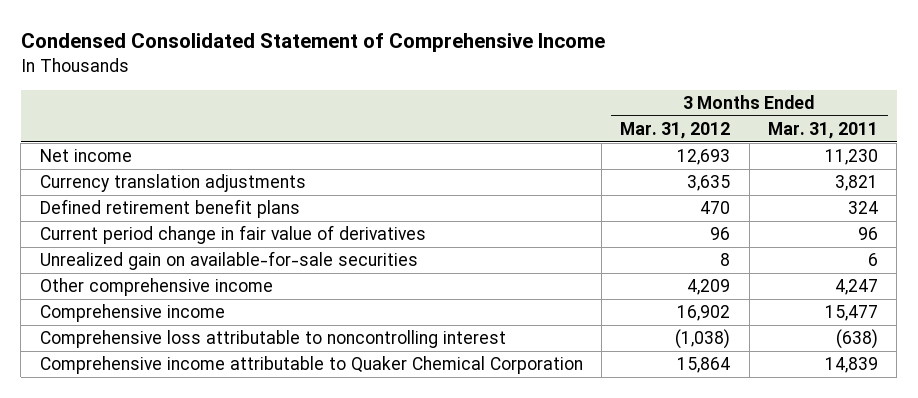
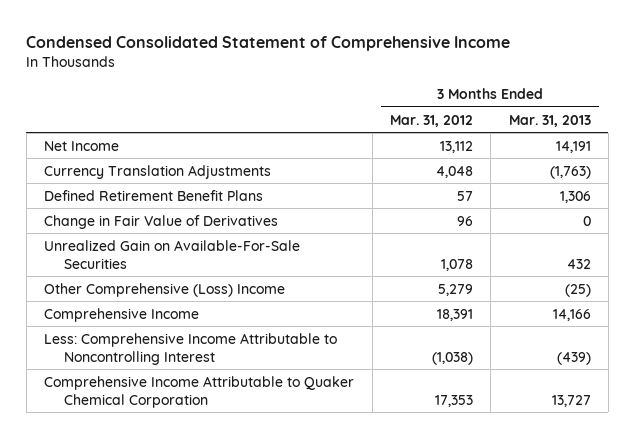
- | 3 Months Ended Mar. 31, 2012 | 3 Months Ended Mar. 31, 2011
+ | 3 Months Ended Mar. 31, 2012 | 3 Months Ended Mar. 31, 2013
- Net income | 12,693 | 11,230
- Currency translation adjustments | 3,635 | 3,821
- Defined retirement benefit plans | 470 | 324
- Current period change in fair value of derivatives | 96 | 96
- Unrealized gain on available-for-sale securities | 8 | 6
- Other comprehensive income | 4,209 | 4,247
- Comprehensive income | 16,902 | 15,477
- Comprehensive loss attributable to noncontrolling interest | (1,038) | (638)
- Comprehensive income attributable to Quaker Chemical Corporation | 15,864 | 14,839
+ Net Income | 13,112 | 14,191
+ Currency Translation Adjustments | 4,048 | (1,763)
+ Defined Retirement Benefit Plans | 57 | 1,306
+ Change in Fair Value of Derivatives | 96 | 0
+ Unrealized Gain on Available-For-Sale Securities | 1,078 | 432
+ Other Comprehensive (Loss) Income | 5,279 | (25)
+ Comprehensive Income | 18,391 | 14,166
+ Less: Comprehensive Income Attributable to Noncontrolling Interest | (1,038) | (439)
+ Comprehensive Income Attributable to Quaker Chemical Corporation | 17,353 | 13,727

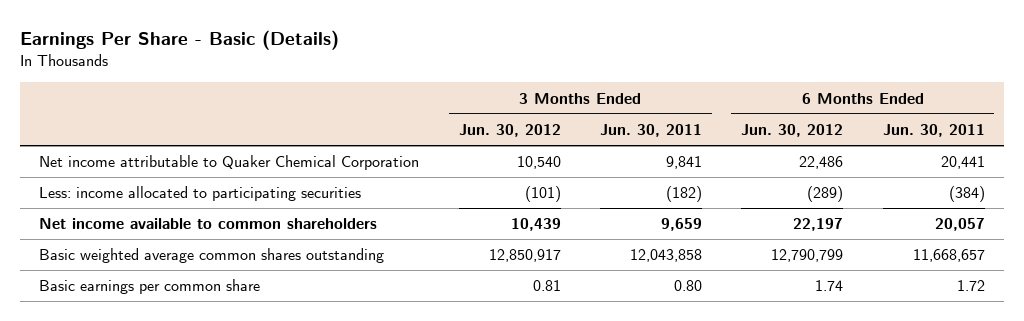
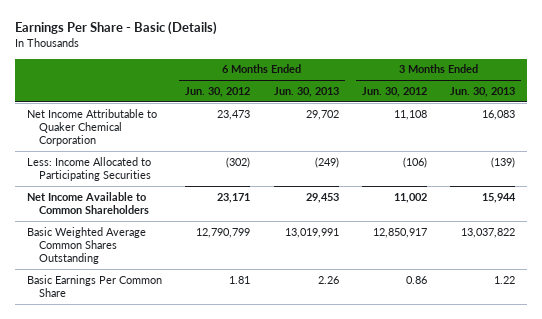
- | 3 Months Ended Jun. 30, 2012 | 3 Months Ended Jun. 30, 2011 | 6 Months Ended Jun. 30, 2012 | 6 Months Ended Jun. 30, 2011
+ | 6 Months Ended Jun. 30, 2012 | 6 Months Ended Jun. 30, 2013 | 3 Months Ended Jun. 30, 2012 | 3 Months Ended Jun. 30, 2013
- Net income attributable to Quaker Chemical Corporation | 10,540 | 9,841 | 22,486 | 20,441
- Less: income allocated to participating securities | (101) | (182) | (289) | (384)
- Net income available to common shareholders | 10,439 | 9,659 | 22,197 | 20,057
- Basic weighted average common shares outstanding | 12,850,917 | 12,043,858 | 12,790,799 | 11,668,657
- Basic earnings per common share | 0.81 | 0.80 | 1.74 | 1.72
+ Net Income Attributable to Quaker Chemical Corporation | 23,473 | 29,702 | 11,108 | 16,083
+ Less: Income Allocated to Participating Securities | (302) | (249) | (106) | (139)
+ Net Income Available to Common Shareholders | 23,171 | 29,453 | 11,002 | 15,944
+ Basic Weighted Average Common Shares Outstanding | 12,790,799 | 13,019,991 | 12,850,917 | 13,037,822
+ Basic Earnings Per Common Share | 1.81 | 2.26 | 0.86 | 1.22

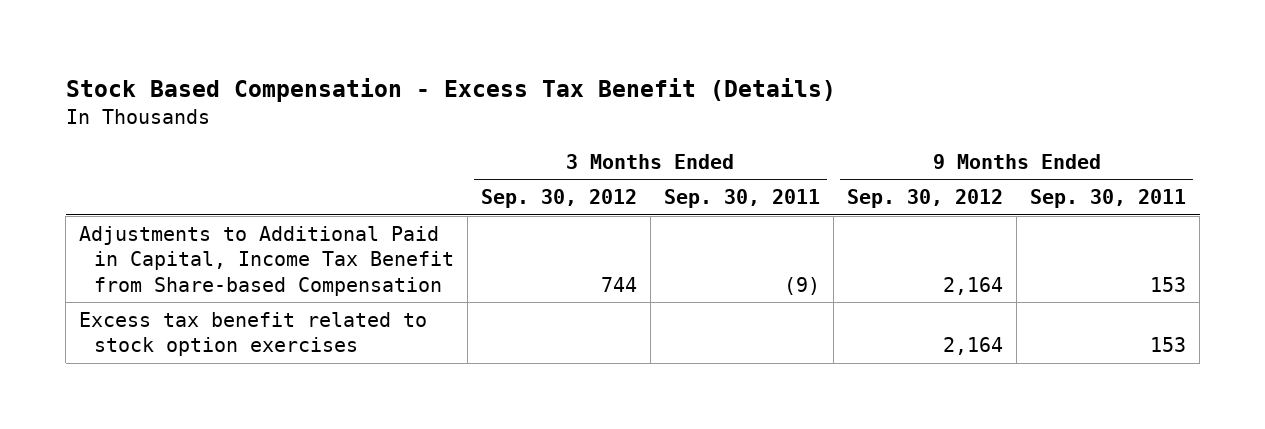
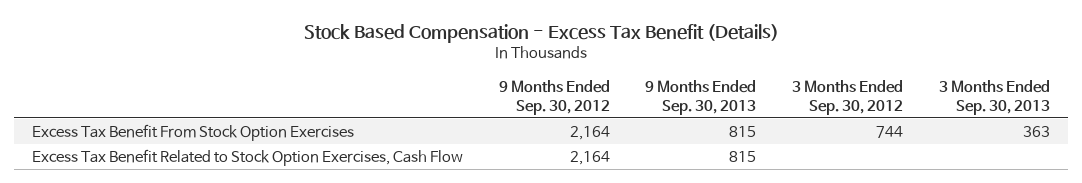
- | 3 Months Ended Sep. 30, 2012 | 3 Months Ended Sep. 30, 2011 | 9 Months Ended Sep. 30, 2012 | 9 Months Ended Sep. 30, 2011
+ | 9 Months Ended Sep. 30, 2012 | 9 Months Ended Sep. 30, 2013 | 3 Months Ended Sep. 30, 2012 | 3 Months Ended Sep. 30, 2013
- Adjustments to Additional Paid in Capital, Income Tax Benefit from Share-based Compensation | 744 | (9) | 2,164 | 153
- Excess tax benefit related to stock option exercises | | | 2,164 | 153
+ Excess Tax Benefit From Stock Option Exercises | 2,164 | 815 | 744 | 363
+ Excess Tax Benefit Related to Stock Option Exercises, Cash Flow | 2,164 | 815 | |

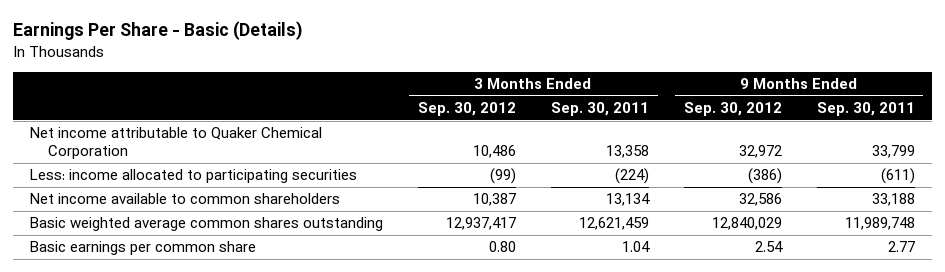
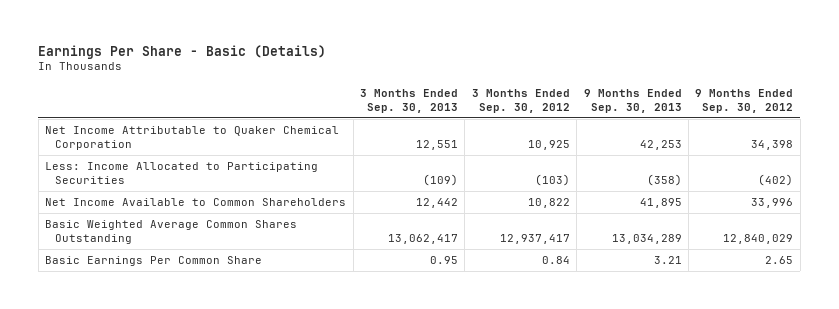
- | 3 Months Ended Sep. 30, 2012 | 3 Months Ended Sep. 30, 2011 | 9 Months Ended Sep. 30, 2012 | 9 Months Ended Sep. 30, 2011
+ | 3 Months Ended Sep. 30, 2013 | 3 Months Ended Sep. 30, 2012 | 9 Months Ended Sep. 30, 2013 | 9 Months Ended Sep. 30, 2012
- Net income attributable to Quaker Chemical Corporation | 10,486 | 13,358 | 32,972 | 33,799
- Less: income allocated to participating securities | (99) | (224) | (386) | (611)
- Net income available to common shareholders | 10,387 | 13,134 | 32,586 | 33,188
- Basic weighted average common shares outstanding | 12,937,417 | 12,621,459 | 12,840,029 | 11,989,748
- Basic earnings per common share | 0.80 | 1.04 | 2.54 | 2.77
+ Net Income Attributable to Quaker Chemical Corporation | 12,551 | 10,925 | 42,253 | 34,398
+ Less: Income Allocated to Participating Securities | (109) | (103) | (358) | (402)
+ Net Income Available to Common Shareholders | 12,442 | 10,822 | 41,895 | 33,996
+ Basic Weighted Average Common Shares Outstanding | 13,062,417 | 12,937,417 | 13,034,289 | 12,840,029
+ Basic Earnings Per Common Share | 0.95 | 0.84 | 3.21 | 2.65

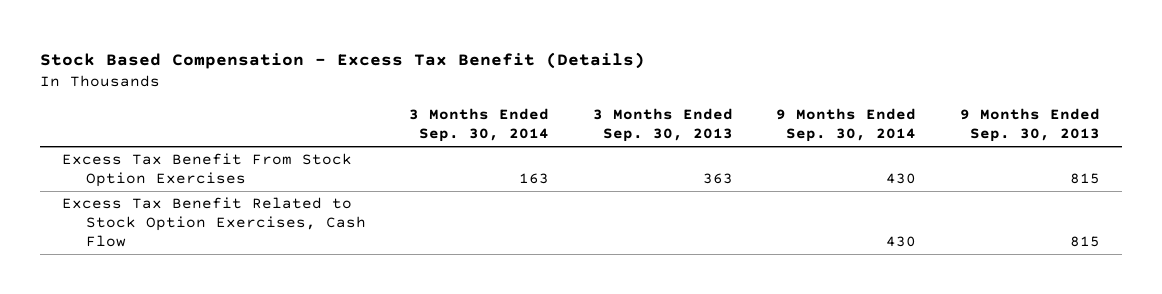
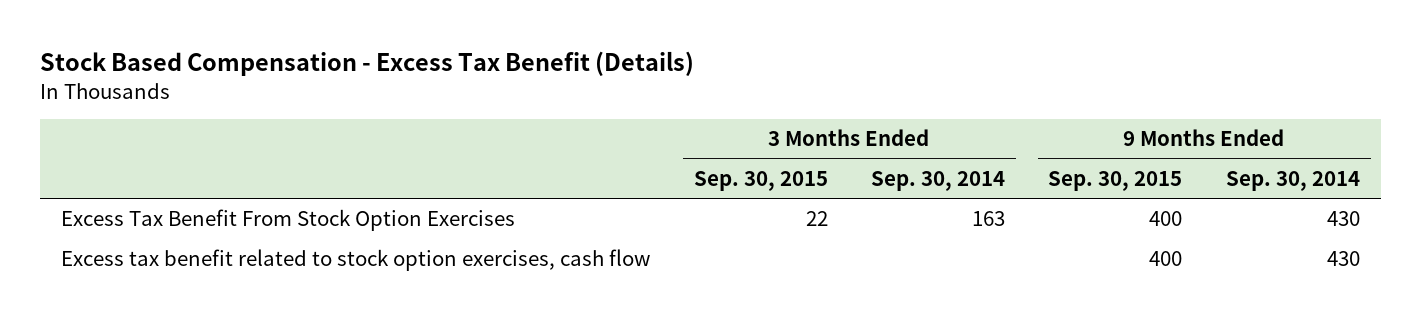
- | 3 Months Ended Sep. 30, 2014 | 3 Months Ended Sep. 30, 2013 | 9 Months Ended Sep. 30, 2014 | 9 Months Ended Sep. 30, 2013
+ | 3 Months Ended Sep. 30, 2015 | 3 Months Ended Sep. 30, 2014 | 9 Months Ended Sep. 30, 2015 | 9 Months Ended Sep. 30, 2014
- Excess Tax Benefit Related to Stock Option Exercises, Cash Flow | | | 430 | 815
+ Excess tax benefit related to stock option exercises, cash flow | | | 400 | 430

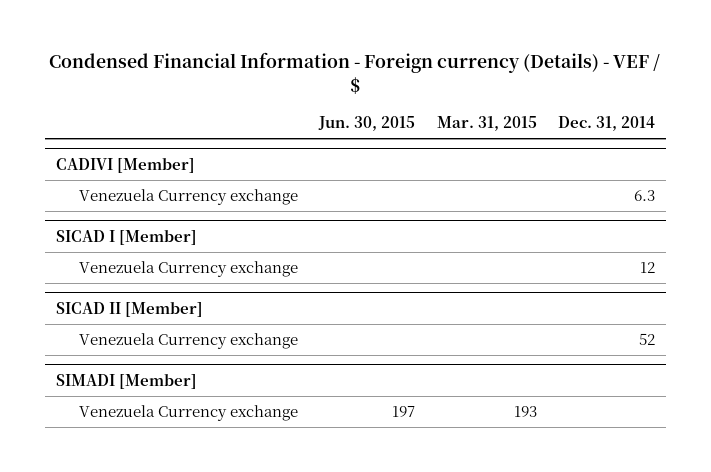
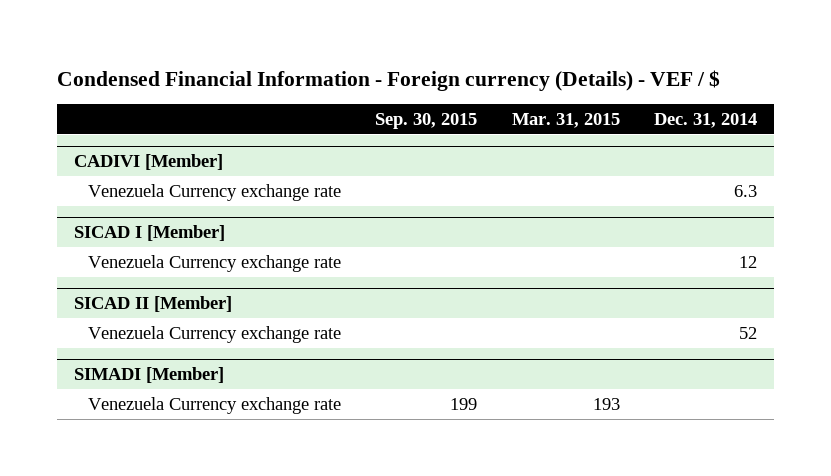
- | Jun. 30, 2015 | Mar. 31, 2015 | Dec. 31, 2014
+ | Sep. 30, 2015 | Mar. 31, 2015 | Dec. 31, 2014
@ CADIVI [Member]
- Venezuela Currency exchange | | | 6.3
+ Venezuela Currency exchange rate | | | 6.3
@ SICAD I [Member]
- Venezuela Currency exchange | | | 12
+ Venezuela Currency exchange rate | | | 12
@ SICAD II [Member]
- Venezuela Currency exchange | | | 52
+ Venezuela Currency exchange rate | | | 52
@ SIMADI [Member]
- Venezuela Currency exchange | 197 | 193 |
+ Venezuela Currency exchange rate | 199 | 193 |

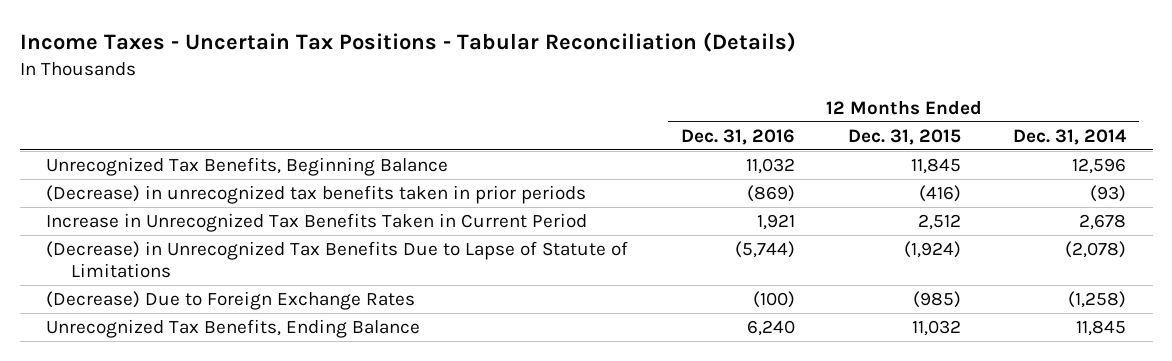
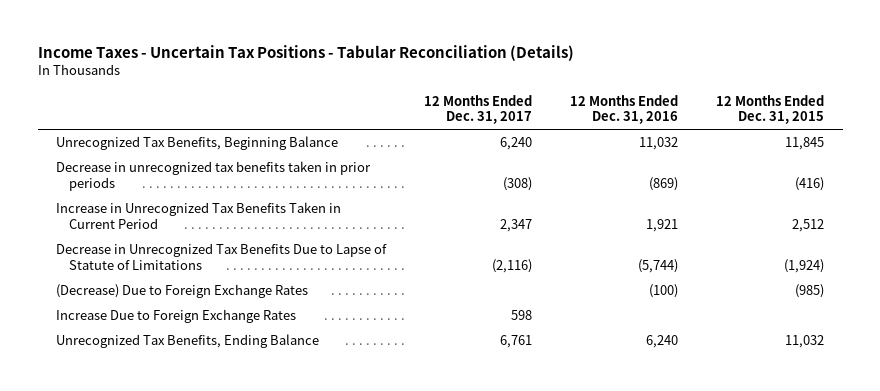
- | 12 Months Ended Dec. 31, 2016 | 12 Months Ended Dec. 31, 2015 | 12 Months Ended Dec. 31, 2014
+ | 12 Months Ended Dec. 31, 2017 | 12 Months Ended Dec. 31, 2016 | 12 Months Ended Dec. 31, 2015
- (Decrease) in unrecognized tax benefits taken in prior periods | (869) | (416) | (93)
+ Decrease in unrecognized tax benefits taken in prior periods | (308) | (869) | (416)
- (Decrease) in Unrecognized Tax Benefits Due to Lapse of Statute of Limitations | (5,744) | (1,924) | (2,078)
+ Decrease in Unrecognized Tax Benefits Due to Lapse of Statute of Limitations | (2,116) | (5,744) | (1,924)
+ Increase Due to Foreign Exchange Rates | 598 | |

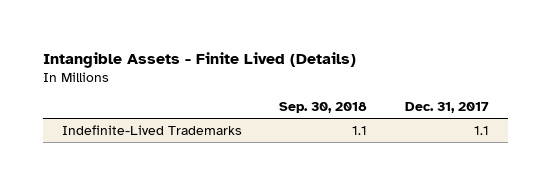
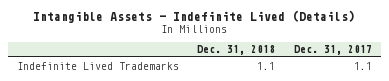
- Intangible Assets - Finite Lived (Details)
+ Intangible Assets - Indefinite Lived (Details)
- | Sep. 30, 2018 | Dec. 31, 2017
+ | Dec. 31, 2018 | Dec. 31, 2017
- Indefinite-Lived Trademarks | 1.1 | 1.1
+ Indefinite Lived Trademarks | 1.1 | 1.1

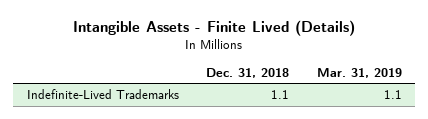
- Intangible Assets - Indefinite Lived (Details)
+ Intangible Assets - Finite Lived (Details)
- | Dec. 31, 2018 | Dec. 31, 2017
+ | Dec. 31, 2018 | Mar. 31, 2019
- Indefinite Lived Trademarks | 1.1 | 1.1
+ Indefinite-Lived Trademarks | 1.1 | 1.1

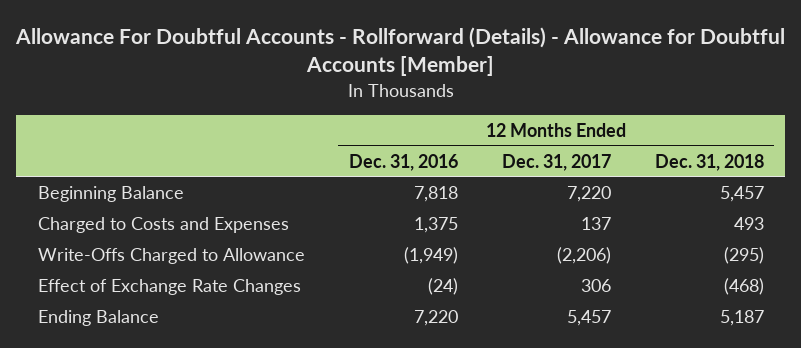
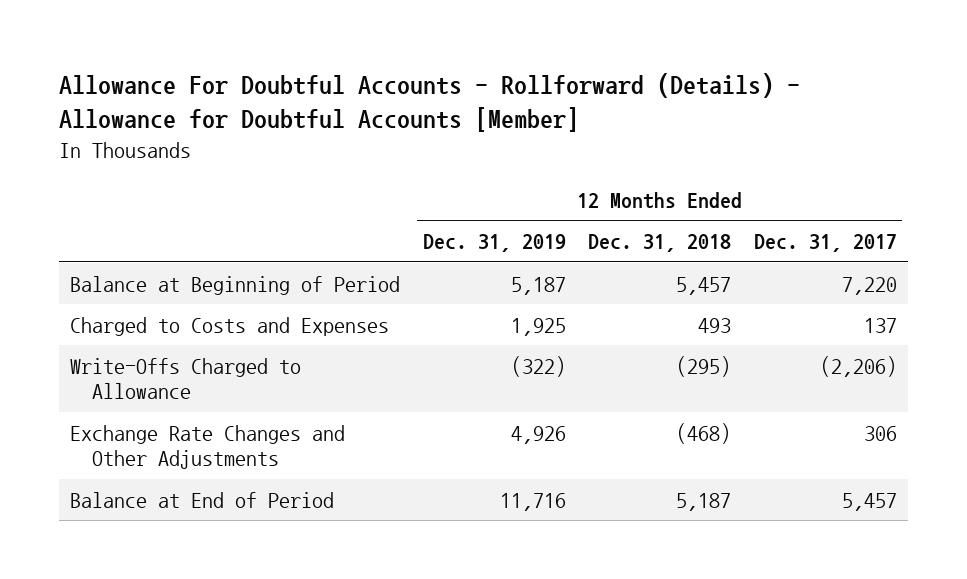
- | 12 Months Ended Dec. 31, 2016 | 12 Months Ended Dec. 31, 2017 | 12 Months Ended Dec. 31, 2018
+ | 12 Months Ended Dec. 31, 2019 | 12 Months Ended Dec. 31, 2018 | 12 Months Ended Dec. 31, 2017
- Beginning Balance | 7,818 | 7,220 | 5,457
+ Balance at Beginning of Period | 5,187 | 5,457 | 7,220
- Effect of Exchange Rate Changes | (24) | 306 | (468)
- Ending Balance | 7,220 | 5,457 | 5,187
+ Exchange Rate Changes and Other Adjustments | 4,926 | (468) | 306
+ Balance at End of Period | 11,716 | 5,187 | 5,457

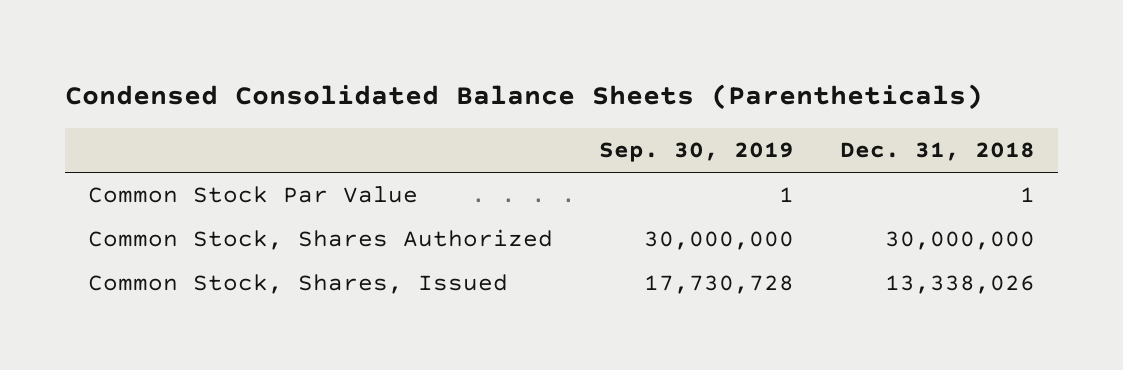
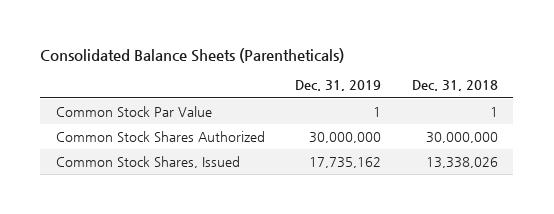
- Condensed Consolidated Balance Sheets (Parentheticals)
+ Consolidated Balance Sheets (Parentheticals)
- | Sep. 30, 2019 | Dec. 31, 2018
+ | Dec. 31, 2019 | Dec. 31, 2018
- Common Stock, Shares Authorized | 30,000,000 | 30,000,000
- Common Stock, Shares, Issued | 17,730,728 | 13,338,026
+ Common Stock Shares Authorized | 30,000,000 | 30,000,000
+ Common Stock Shares, Issued | 17,735,162 | 13,338,026

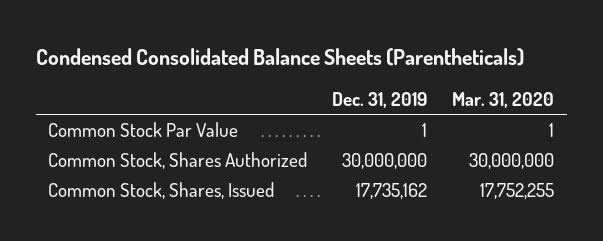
- Consolidated Balance Sheets (Parentheticals)
+ Condensed Consolidated Balance Sheets (Parentheticals)
- | Dec. 31, 2019 | Dec. 31, 2018
+ | Dec. 31, 2019 | Mar. 31, 2020
- Common Stock Shares Authorized | 30,000,000 | 30,000,000
- Common Stock Shares, Issued | 17,735,162 | 13,338,026
+ Common Stock, Shares Authorized | 30,000,000 | 30,000,000
+ Common Stock, Shares, Issued | 17,735,162 | 17,752,255

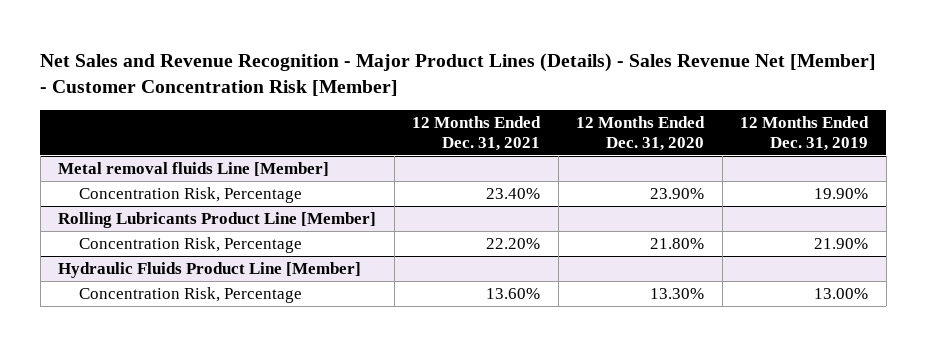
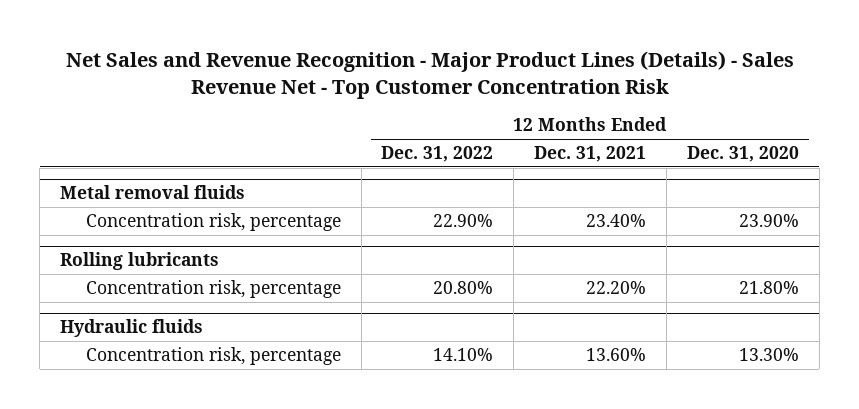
- Net Sales and Revenue Recognition - Major Product Lines (Details) - Sales Revenue Net [Member] - Customer Concentration Risk [Member]
+ Net Sales and Revenue Recognition - Major Product Lines (Details) - Sales Revenue Net - Top Customer Concentration Risk
- | 12 Months Ended Dec. 31, 2021 | 12 Months Ended Dec. 31, 2020 | 12 Months Ended Dec. 31, 2019
+ | 12 Months Ended Dec. 31, 2022 | 12 Months Ended Dec. 31, 2021 | 12 Months Ended Dec. 31, 2020
- Metal removal fluids Line [Member]
- Concentration Risk, Percentage | 23.40% | 23.90% | 19.90%
- Rolling Lubricants Product Line [Member]
- Concentration Risk, Percentage | 22.20% | 21.80% | 21.90%
- Hydraulic Fluids Product Line [Member]
- Concentration Risk, Percentage | 13.60% | 13.30% | 13.00%
+ Metal removal fluids
+ Concentration risk, percentage | 22.90% | 23.40% | 23.90%
+ Rolling lubricants
+ Concentration risk, percentage | 20.80% | 22.20% | 21.80%
+ Hydraulic fluids
+ Concentration risk, percentage | 14.10% | 13.60% | 13.30%

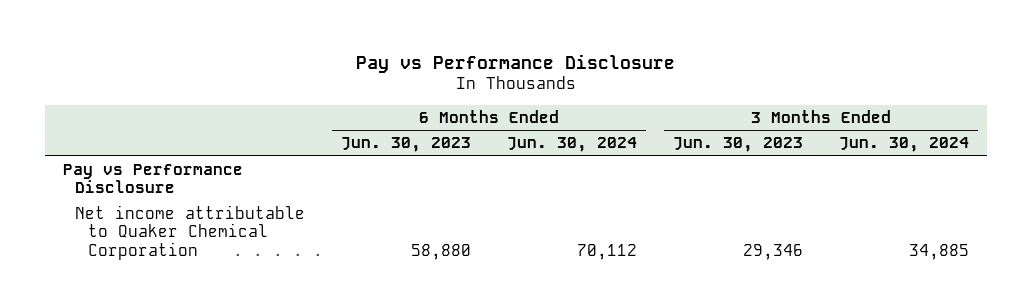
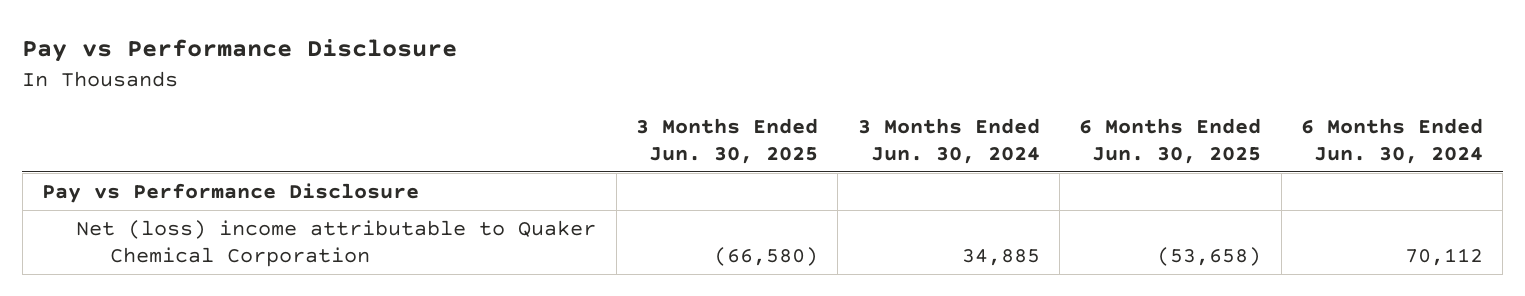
- | 6 Months Ended Jun. 30, 2023 | 6 Months Ended Jun. 30, 2024 | 3 Months Ended Jun. 30, 2023 | 3 Months Ended Jun. 30, 2024
+ | 3 Months Ended Jun. 30, 2025 | 3 Months Ended Jun. 30, 2024 | 6 Months Ended Jun. 30, 2025 | 6 Months Ended Jun. 30, 2024
- Net income attributable to Quaker Chemical Corporation | 58,880 | 70,112 | 29,346 | 34,885
+ Net (loss) income attributable to Quaker Chemical Corporation | (66,580) | 34,885 | (53,658) | 70,112

